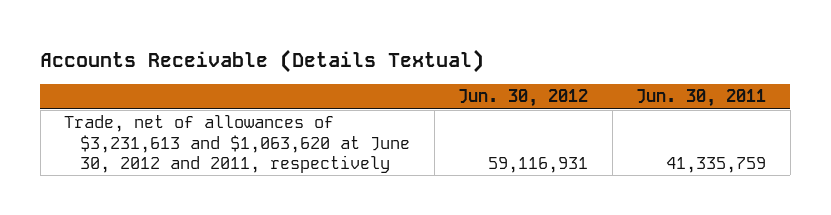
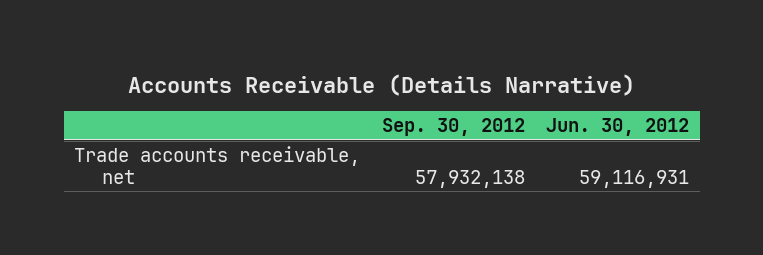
- Accounts Receivable (Details Textual)
+ Accounts Receivable (Details Narrative)
- | Jun. 30, 2012 | Jun. 30, 2011
+ | Sep. 30, 2012 | Jun. 30, 2012
- Trade, net of allowances of $3,231,613 and $1,063,620 at June 30, 2012 and 2011, respectively | 59,116,931 | 41,335,759
+ Trade accounts receivable, net | 57,932,138 | 59,116,931

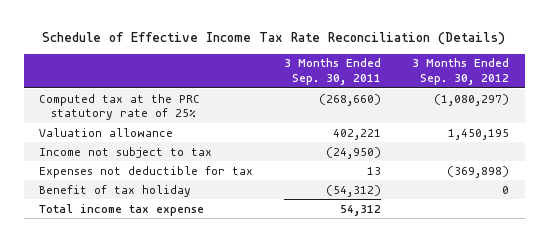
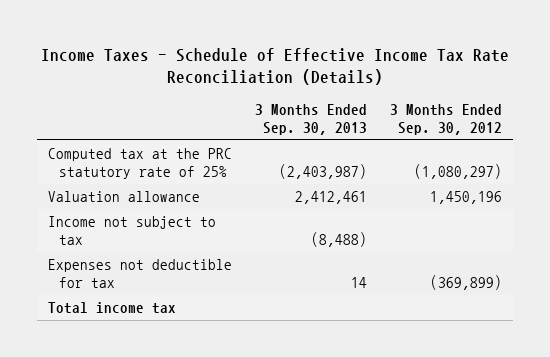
- Schedule of Effective Income Tax Rate Reconciliation (Details)
+ Income Taxes - Schedule of Effective Income Tax Rate Reconciliation (Details)
- | 3 Months Ended Sep. 30, 2011 | 3 Months Ended Sep. 30, 2012
+ | 3 Months Ended Sep. 30, 2013 | 3 Months Ended Sep. 30, 2012
- Valuation allowance | 402,221 | 1,450,195
+ Valuation allowance | 2,412,461 | 1,450,196
- Expenses not deductible for tax | 13 | (369,898)
- Benefit of tax holiday | (54,312) | 0
- Total income tax expense | 54,312 |
+ Expenses not deductible for tax | 14 | (369,899)
+ Total income tax

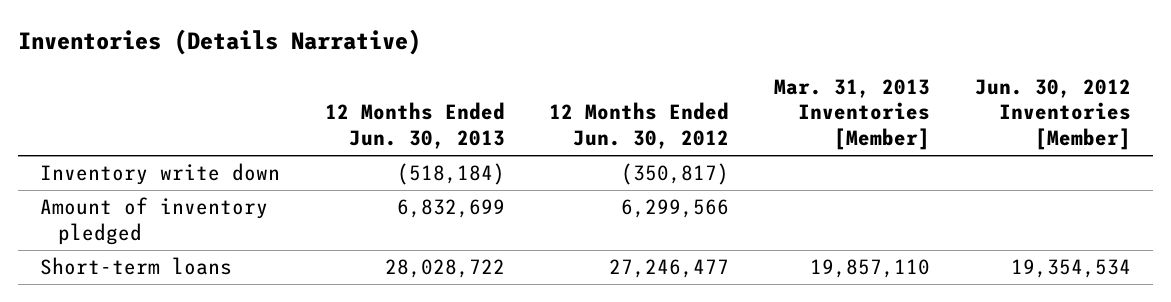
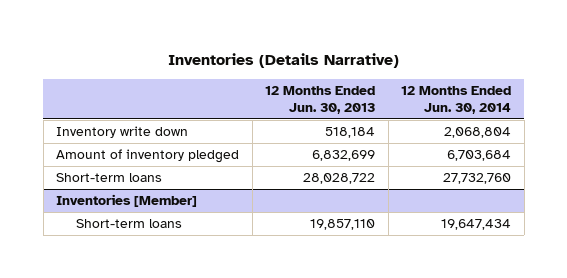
- | 12 Months Ended Jun. 30, 2013 | 12 Months Ended Jun. 30, 2012 | Mar. 31, 2013 Inventories [Member] | Jun. 30, 2012 Inventories [Member]
+ | 12 Months Ended Jun. 30, 2013 | 12 Months Ended Jun. 30, 2014
- Inventory write down | (518,184) | (350,817) | |
+ Inventory write down | 518,184 | 2,068,804
+ Inventories [Member]
+ Short-term loans | 19,857,110 | 19,647,434

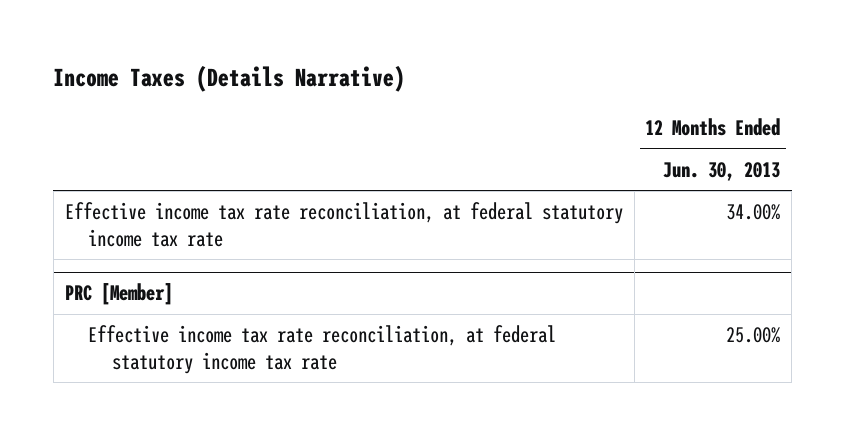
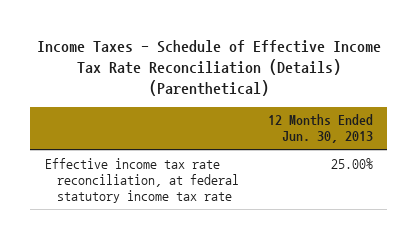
- Income Taxes (Details Narrative)
+ Income Taxes - Schedule of Effective Income Tax Rate Reconciliation (Details) (Parenthetical)
- Effective income tax rate reconciliation, at federal statutory income tax rate | 34.00%
- PRC [Member]

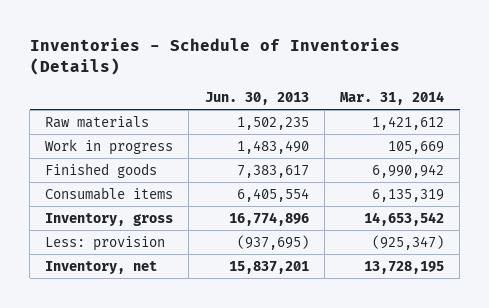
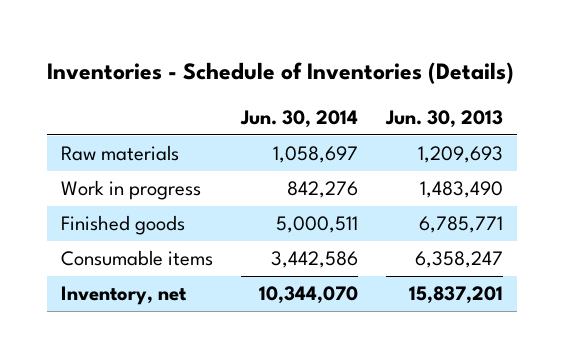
- | Jun. 30, 2013 | Mar. 31, 2014
+ | Jun. 30, 2014 | Jun. 30, 2013
- Raw materials | 1,502,235 | 1,421,612
+ Raw materials | 1,058,697 | 1,209,693
- Finished goods | 7,383,617 | 6,990,942
- Consumable items | 6,405,554 | 6,135,319
- Inventory, gross | 16,774,896 | 14,653,542
- Less: provision | (937,695) | (925,347)
+ Finished goods | 5,000,511 | 6,785,771
+ Consumable items | 3,442,586 | 6,358,247

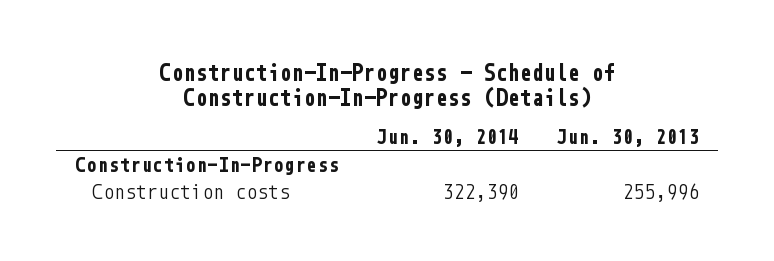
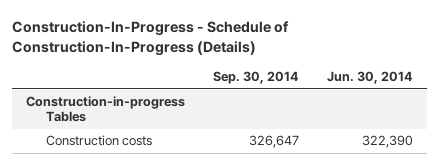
- | Jun. 30, 2014 | Jun. 30, 2013
+ | Sep. 30, 2014 | Jun. 30, 2014
- Construction-In-Progress
+ Construction-in-progress Tables

